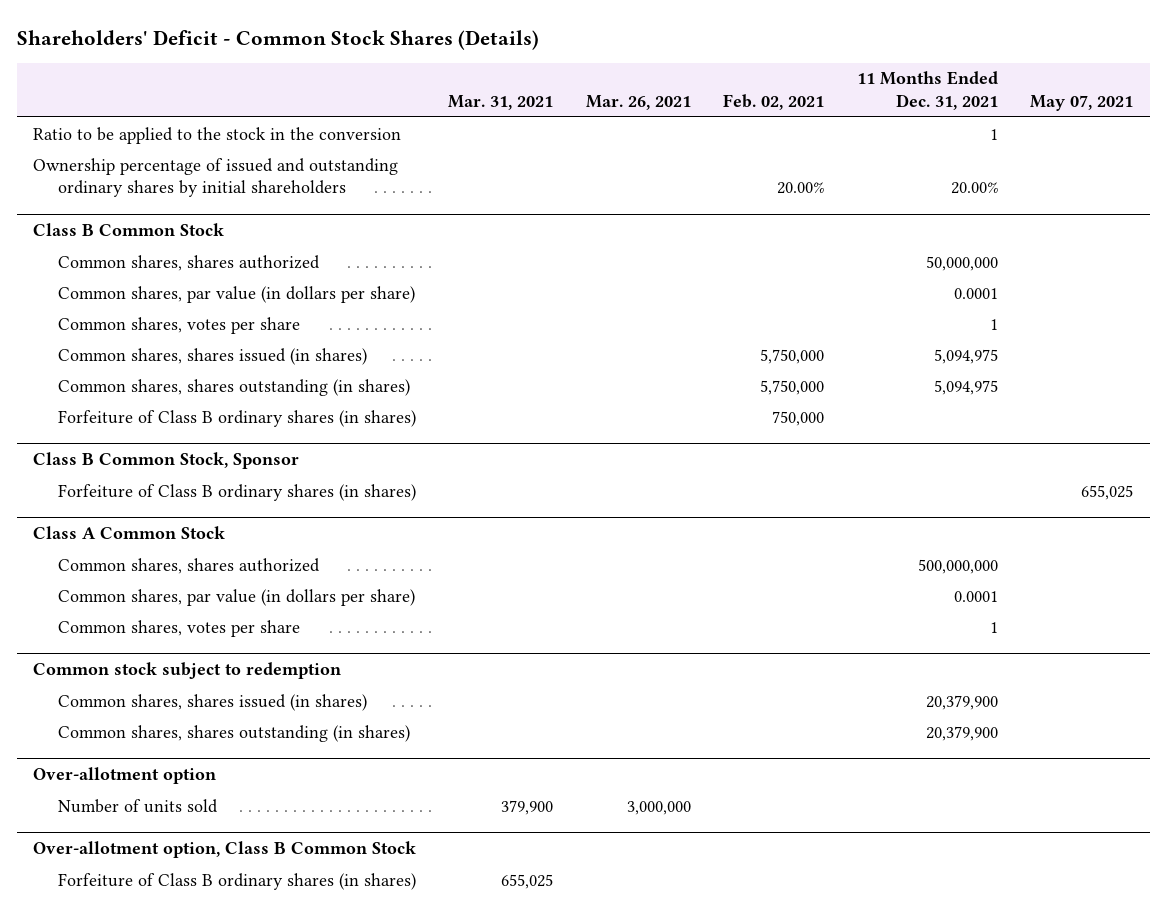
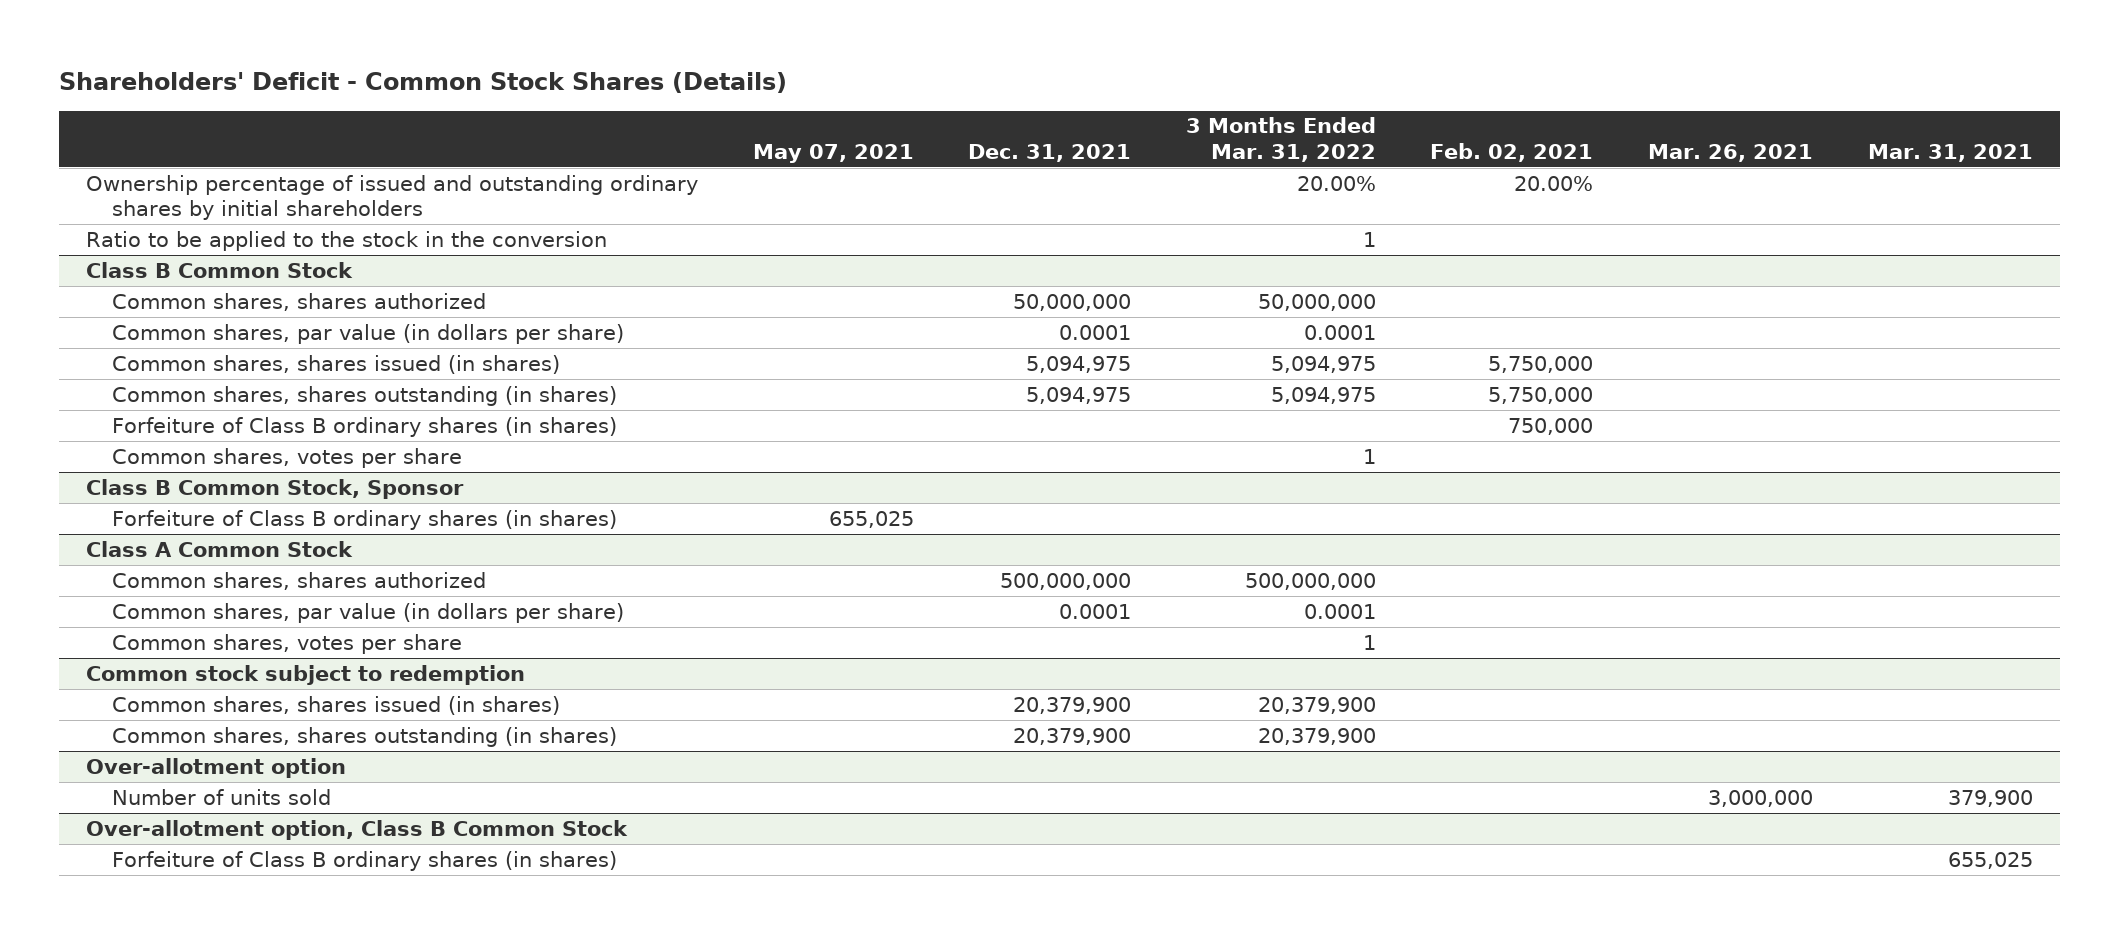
- | Mar. 31, 2021 | Mar. 26, 2021 | Feb. 02, 2021 | 11 Months Ended Dec. 31, 2021 | May 07, 2021
+ | May 07, 2021 | Dec. 31, 2021 | 3 Months Ended Mar. 31, 2022 | Feb. 02, 2021 | Mar. 26, 2021 | Mar. 31, 2021
moved down: Ratio to be applied to the stock in the conversion | | | 1 | | |
@ Class B Common Stock
moved down: Common shares, votes per share | | | 1 | | |

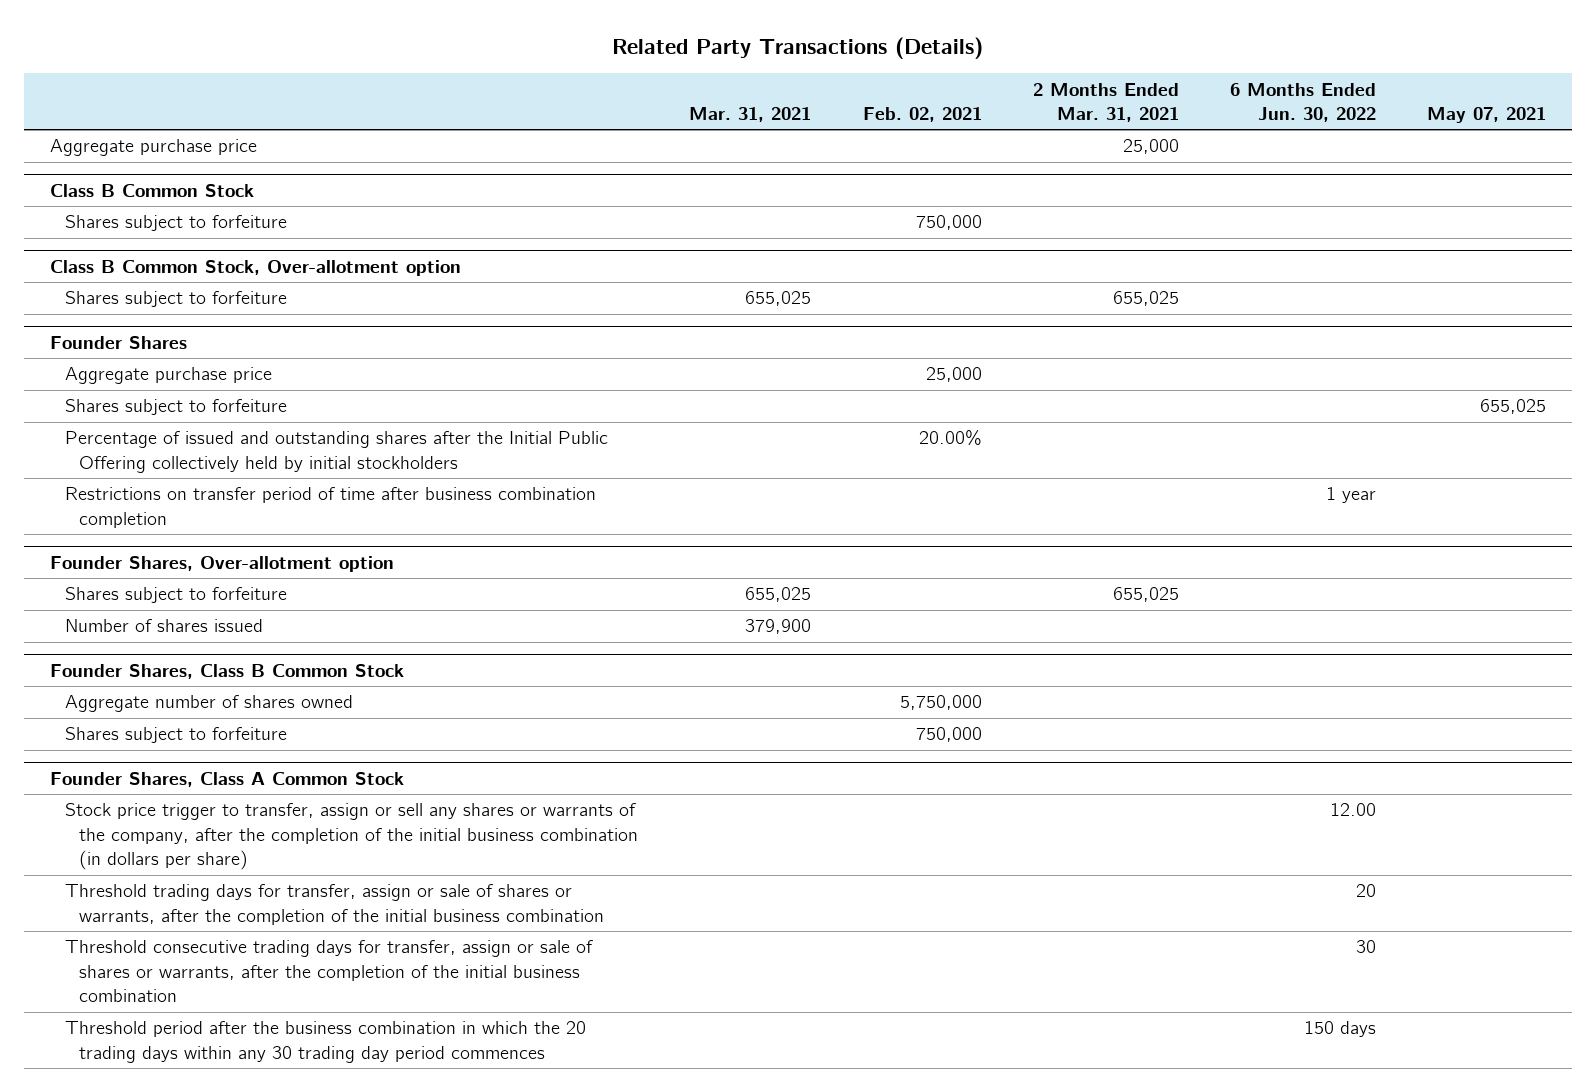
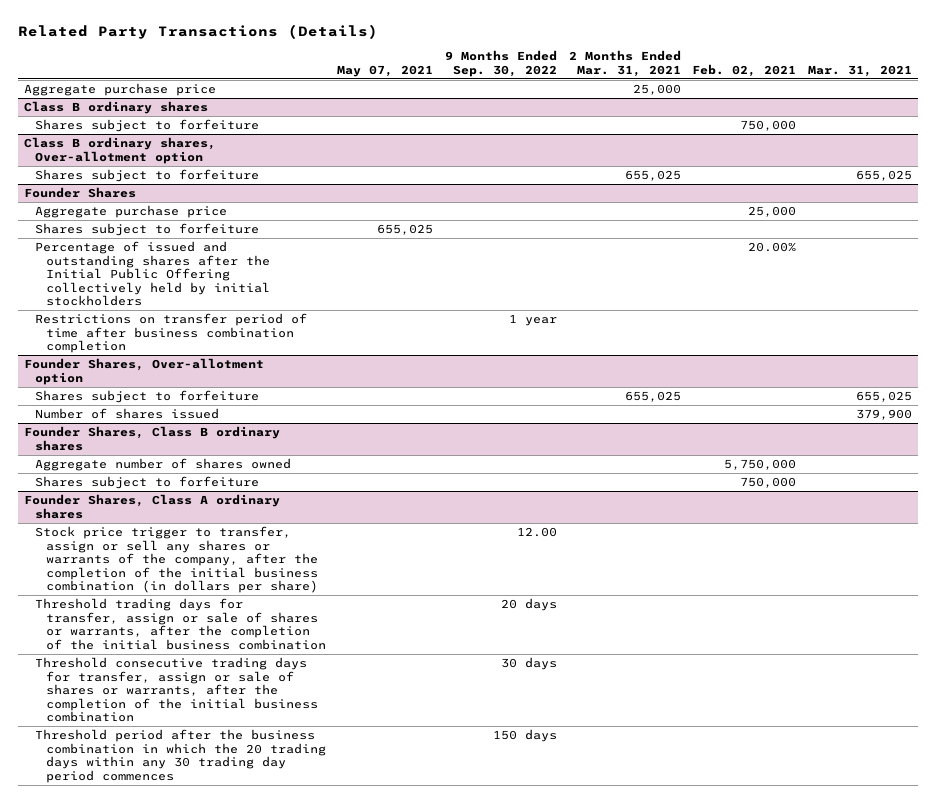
- | Mar. 31, 2021 | Feb. 02, 2021 | 2 Months Ended Mar. 31, 2021 | 6 Months Ended Jun. 30, 2022 | May 07, 2021
+ | May 07, 2021 | 9 Months Ended Sep. 30, 2022 | 2 Months Ended Mar. 31, 2021 | Feb. 02, 2021 | Mar. 31, 2021
- Class B Common Stock
+ Class B ordinary shares
- Class B Common Stock, Over-allotment option
+ Class B ordinary shares, Over-allotment option
- Founder Shares, Class B Common Stock
+ Founder Shares, Class B ordinary shares
- Founder Shares, Class A Common Stock
+ Founder Shares, Class A ordinary shares

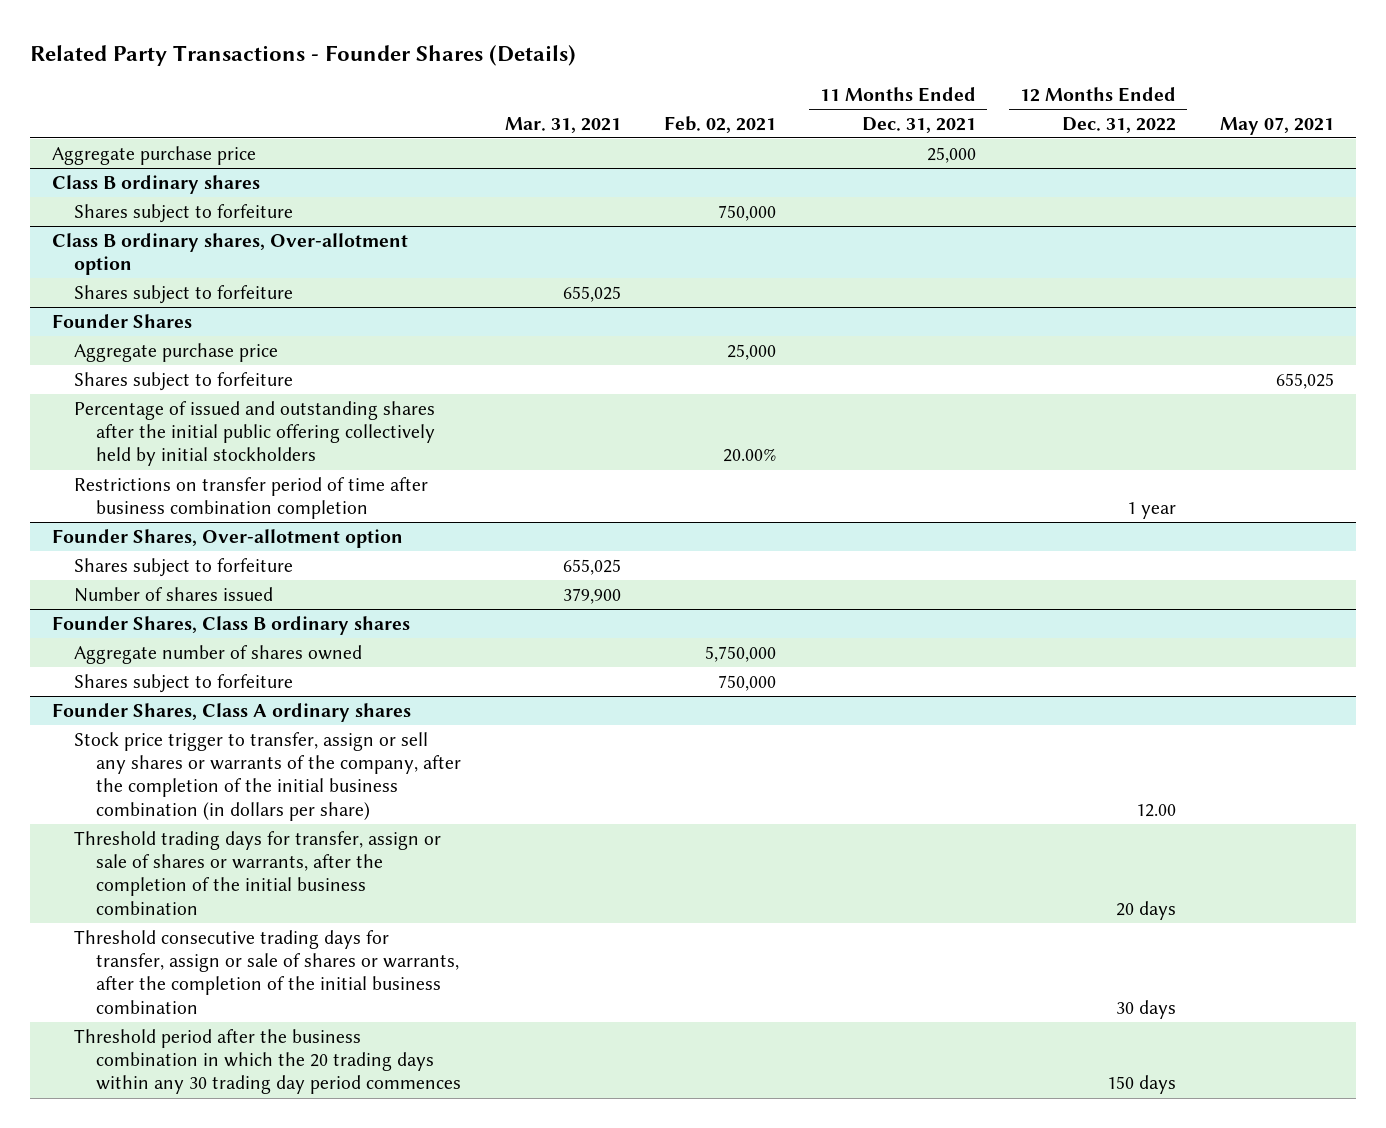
- Related Party Transactions (Details)
+ Related Party Transactions - Founder Shares (Details)
- | May 07, 2021 | 9 Months Ended Sep. 30, 2022 | 2 Months Ended Mar. 31, 2021 | Feb. 02, 2021 | Mar. 31, 2021
+ | Mar. 31, 2021 | Feb. 02, 2021 | 11 Months Ended Dec. 31, 2021 | 12 Months Ended Dec. 31, 2022 | May 07, 2021
@ Founder Shares
- Percentage of issued and outstanding shares after the Initial Public Offering collectively held by initial stockholders | | | | 20.00% |
+ Percentage of issued and outstanding shares after the initial public offering collectively held by initial stockholders | | 20.00% | | |

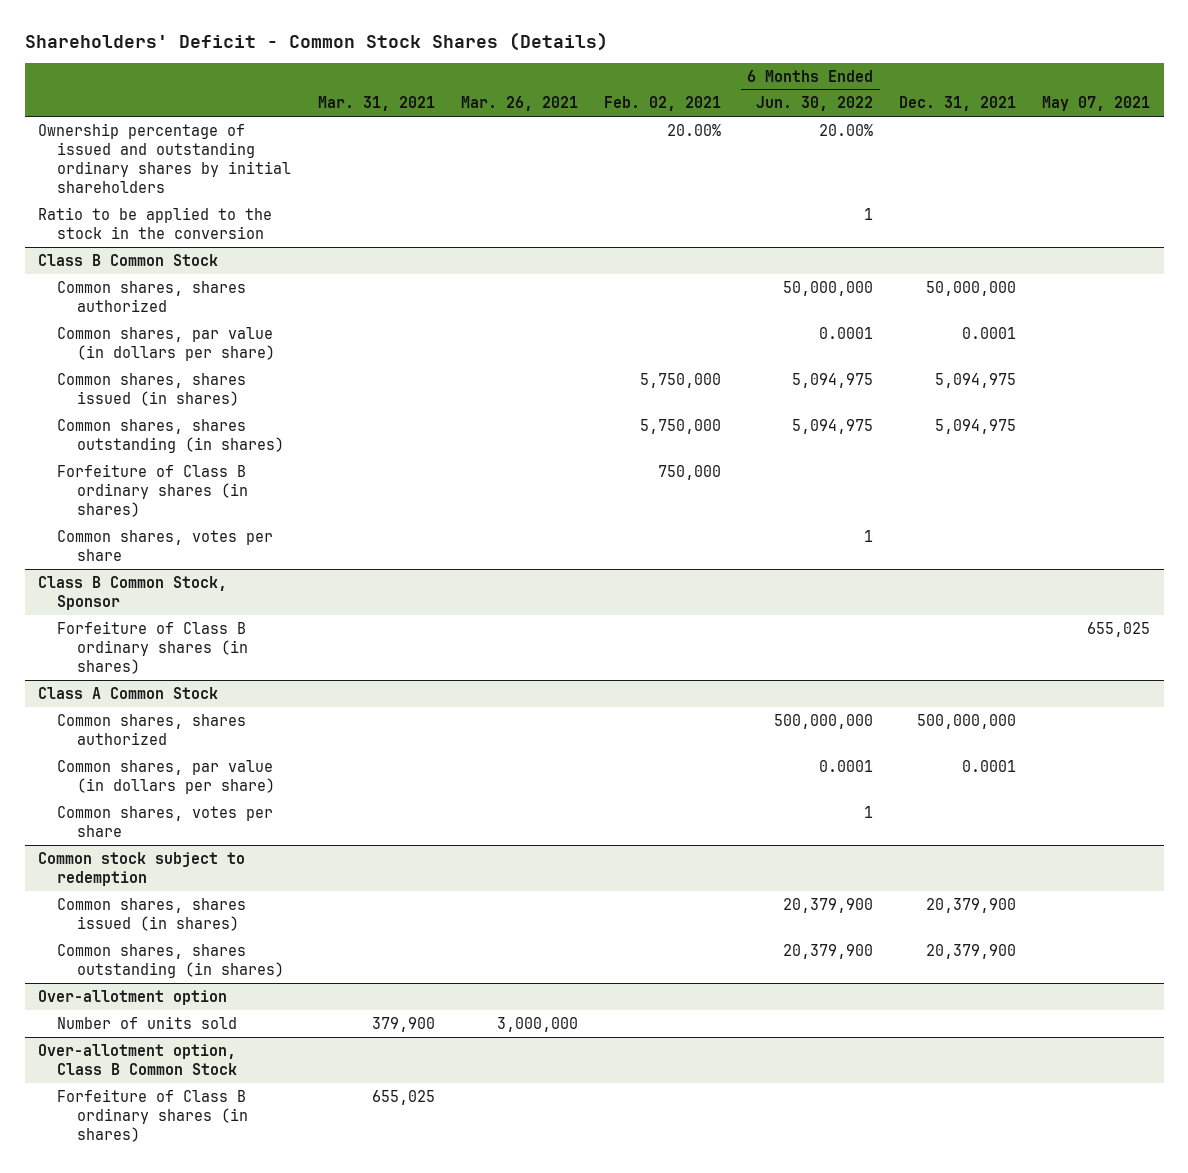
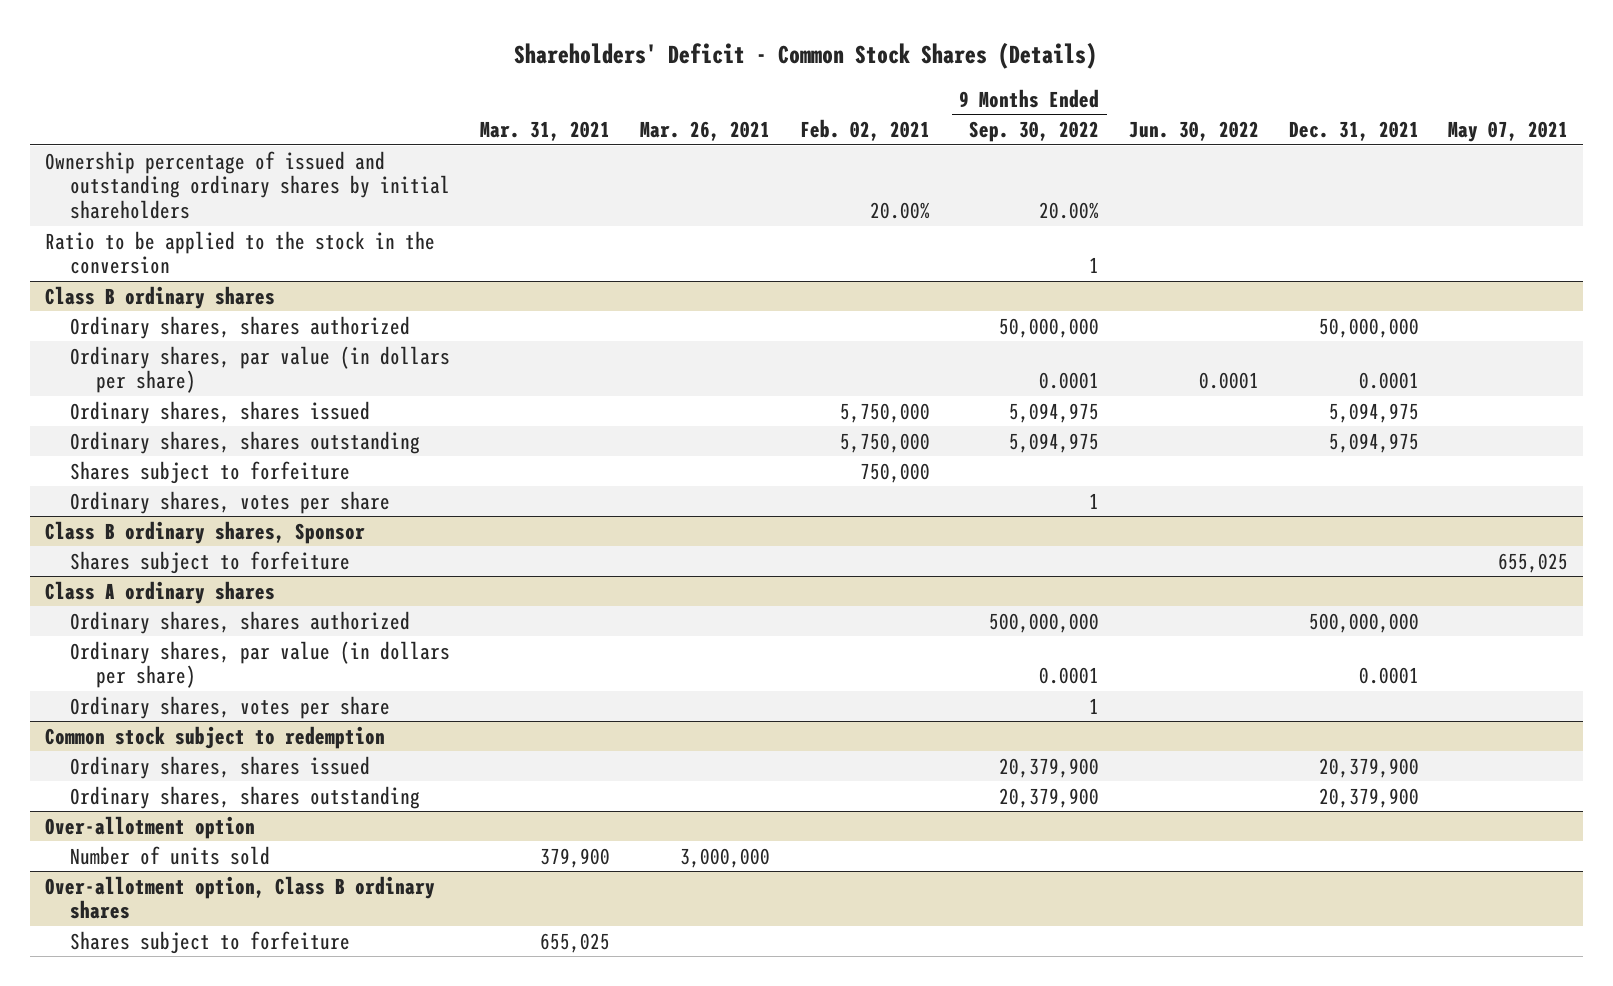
- | Mar. 31, 2021 | Mar. 26, 2021 | Feb. 02, 2021 | 6 Months Ended Jun. 30, 2022 | Dec. 31, 2021 | May 07, 2021
+ | Mar. 31, 2021 | Mar. 26, 2021 | Feb. 02, 2021 | 9 Months Ended Sep. 30, 2022 | Jun. 30, 2022 | Dec. 31, 2021 | May 07, 2021
- Class B Common Stock
- Common shares, shares authorized | | | | 50,000,000 | 50,000,000 |
- Common shares, par value (in dollars per share) | | | | 0.0001 | 0.0001 |
- Common shares, shares issued (in shares) | | | 5,750,000 | 5,094,975 | 5,094,975 |
- Common shares, shares outstanding (in shares) | | | 5,750,000 | 5,094,975 | 5,094,975 |
- Forfeiture of Class B ordinary shares (in shares) | | | 750,000 | | |
- Common shares, votes per share | | | | 1 | |
- Class B Common Stock, Sponsor
- Forfeiture of Class B ordinary shares (in shares) | | | | | | 655,025
- Class A Common Stock
- Common shares, shares authorized | | | | 500,000,000 | 500,000,000 |
- Common shares, par value (in dollars per share) | | | | 0.0001 | 0.0001 |
- Common shares, votes per share | | | | 1 | |
+ Class B ordinary shares
+ Ordinary shares, shares authorized | | | | 50,000,000 | | 50,000,000 |
+ Ordinary shares, par value (in dollars per share) | | | | 0.0001 | 0.0001 | 0.0001 |
+ Ordinary shares, shares issued | | | 5,750,000 | 5,094,975 | | 5,094,975 |
+ Ordinary shares, shares outstanding | | | 5,750,000 | 5,094,975 | | 5,094,975 |
+ Shares subject to forfeiture | | | 750,000 | | | |
+ Ordinary shares, votes per share | | | | 1 | | |
+ Class B ordinary shares, Sponsor
+ Shares subject to forfeiture | | | | | | | 655,025
+ Class A ordinary shares
+ Ordinary shares, shares authorized | | | | 500,000,000 | | 500,000,000 |
+ Ordinary shares, par value (in dollars per share) | | | | 0.0001 | | 0.0001 |
+ Ordinary shares, votes per share | | | | 1 | | |
@ Common stock subject to redemption
- Common shares, shares issued (in shares) | | | | 20,379,900 | 20,379,900 |
- Common shares, shares outstanding (in shares) | | | | 20,379,900 | 20,379,900 |
+ Ordinary shares, shares issued | | | | 20,379,900 | | 20,379,900 |
+ Ordinary shares, shares outstanding | | | | 20,379,900 | | 20,379,900 |
- Over-allotment option, Class B Common Stock
- Forfeiture of Class B ordinary shares (in shares) | 655,025 | | | | |
+ Over-allotment option, Class B ordinary shares
+ Shares subject to forfeiture | 655,025 | | | | | |

